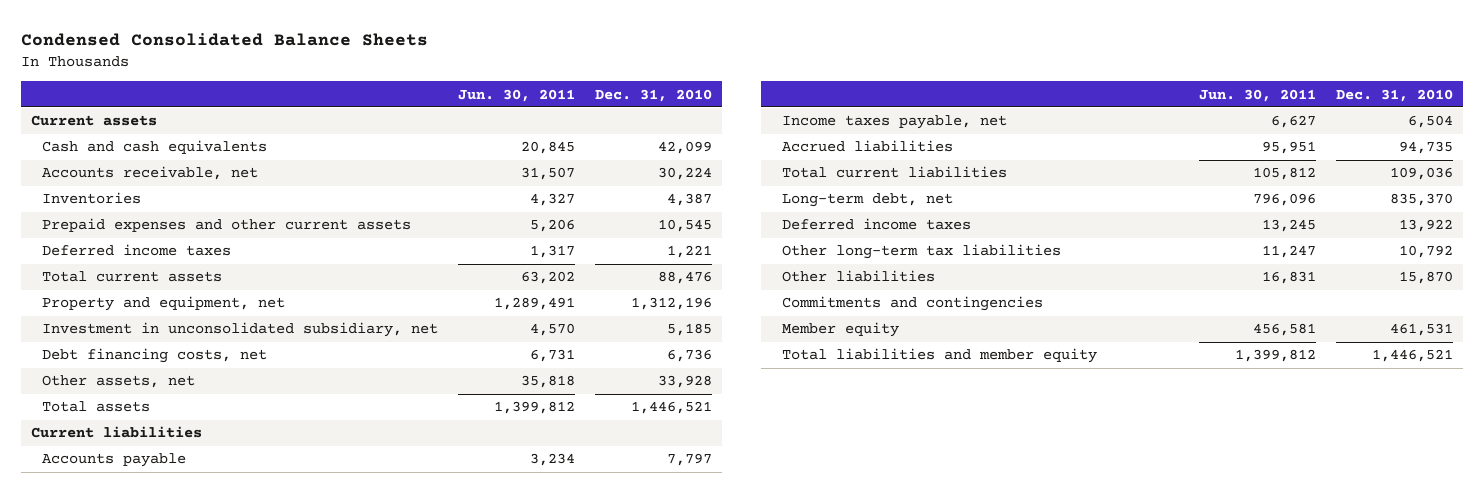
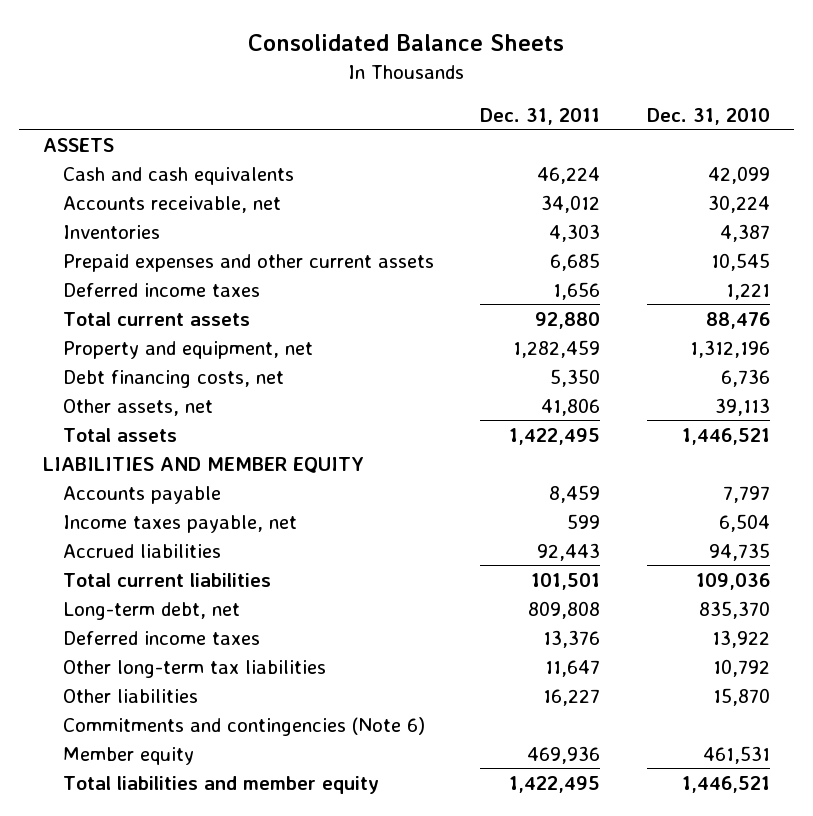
- Condensed Consolidated Balance Sheets
+ Consolidated Balance Sheets
- | Jun. 30, 2011 | Dec. 31, 2010
+ | Dec. 31, 2011 | Dec. 31, 2010
- Current assets
+ ASSETS
- Investment in unconsolidated subsidiary, net | 4,570 | 5,185
- Other assets, net | 35,818 | 33,928
+ Other assets, net | 41,806 | 39,113
- Current liabilities
+ LIABILITIES AND MEMBER EQUITY
- Commitments and contingencies
+ Commitments and contingencies (Note 6)

